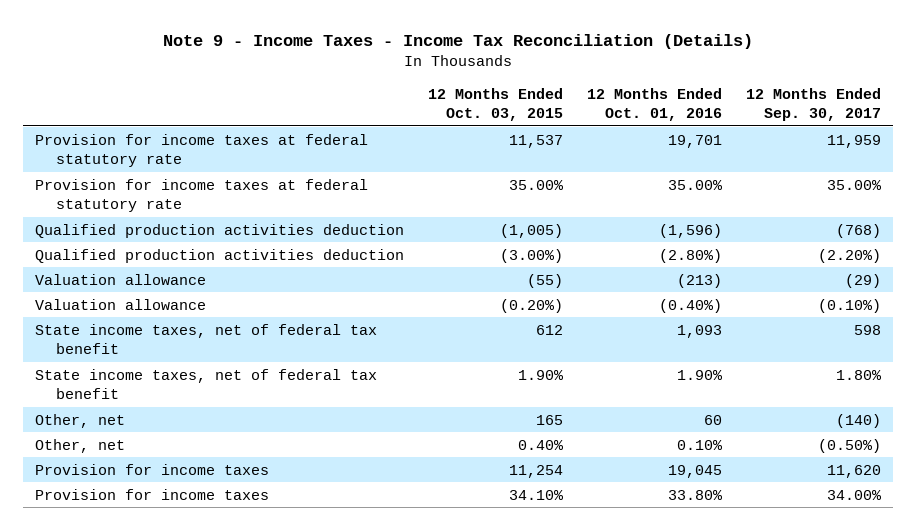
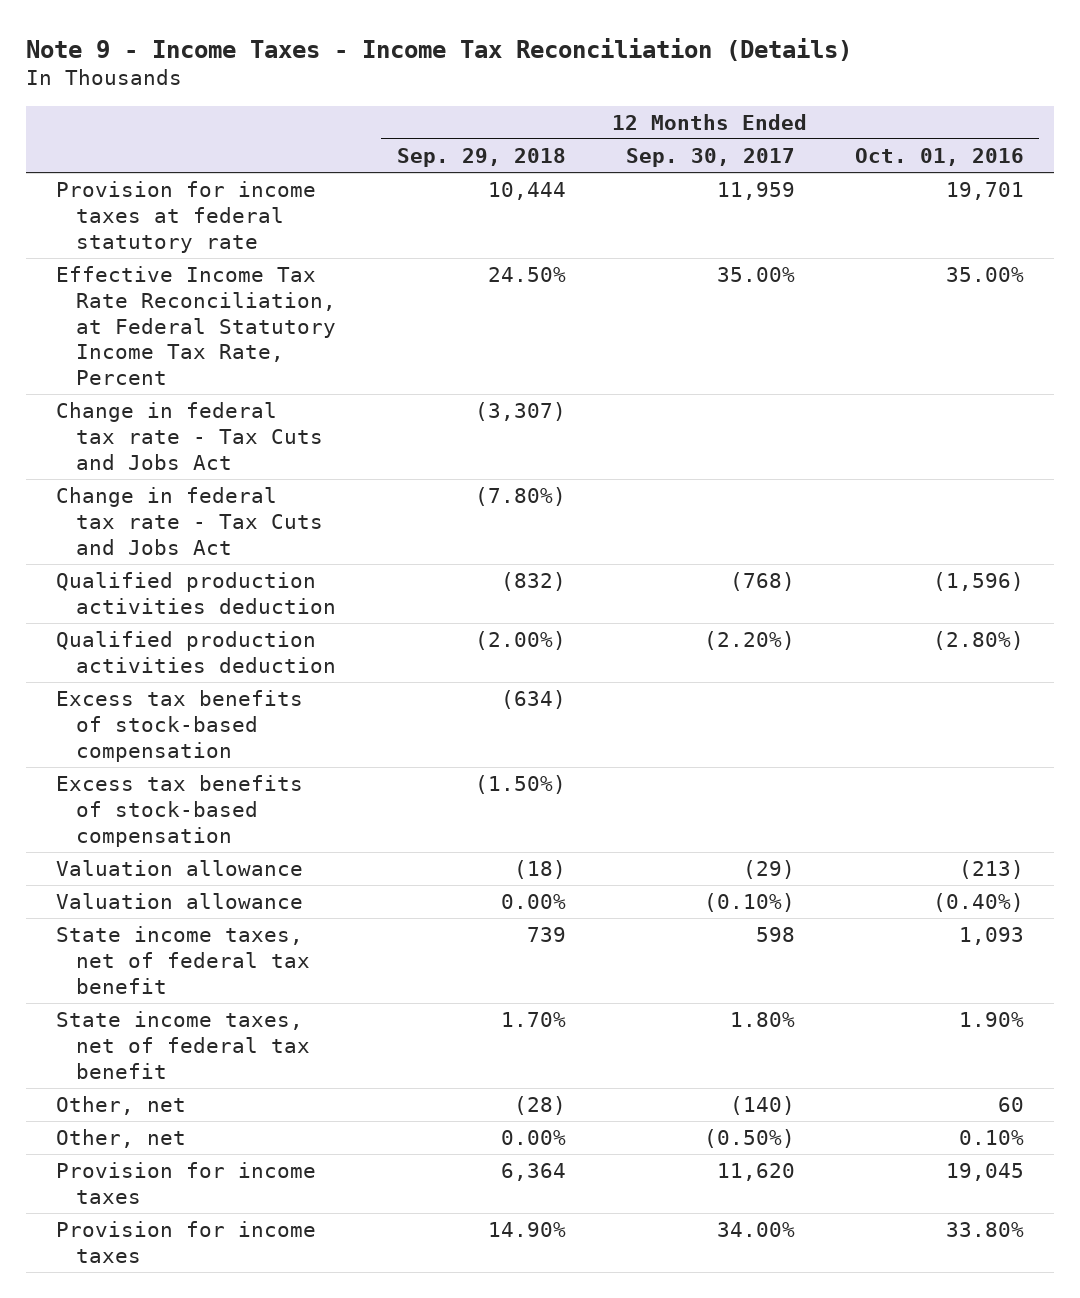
- | 12 Months Ended Oct. 03, 2015 | 12 Months Ended Oct. 01, 2016 | 12 Months Ended Sep. 30, 2017
+ | 12 Months Ended Sep. 29, 2018 | 12 Months Ended Sep. 30, 2017 | 12 Months Ended Oct. 01, 2016
- Provision for income taxes at federal statutory rate | 35.00% | 35.00% | 35.00%
+ Effective Income Tax Rate Reconciliation, at Federal Statutory Income Tax Rate, Percent | 24.50% | 35.00% | 35.00%
+ Change in federal tax rate - Tax Cuts and Jobs Act | (3,307) | |
+ Change in federal tax rate - Tax Cuts and Jobs Act | (7.80%) | |
+ Excess tax benefits of stock-based compensation | (634) | |
+ Excess tax benefits of stock-based compensation | (1.50%) | |

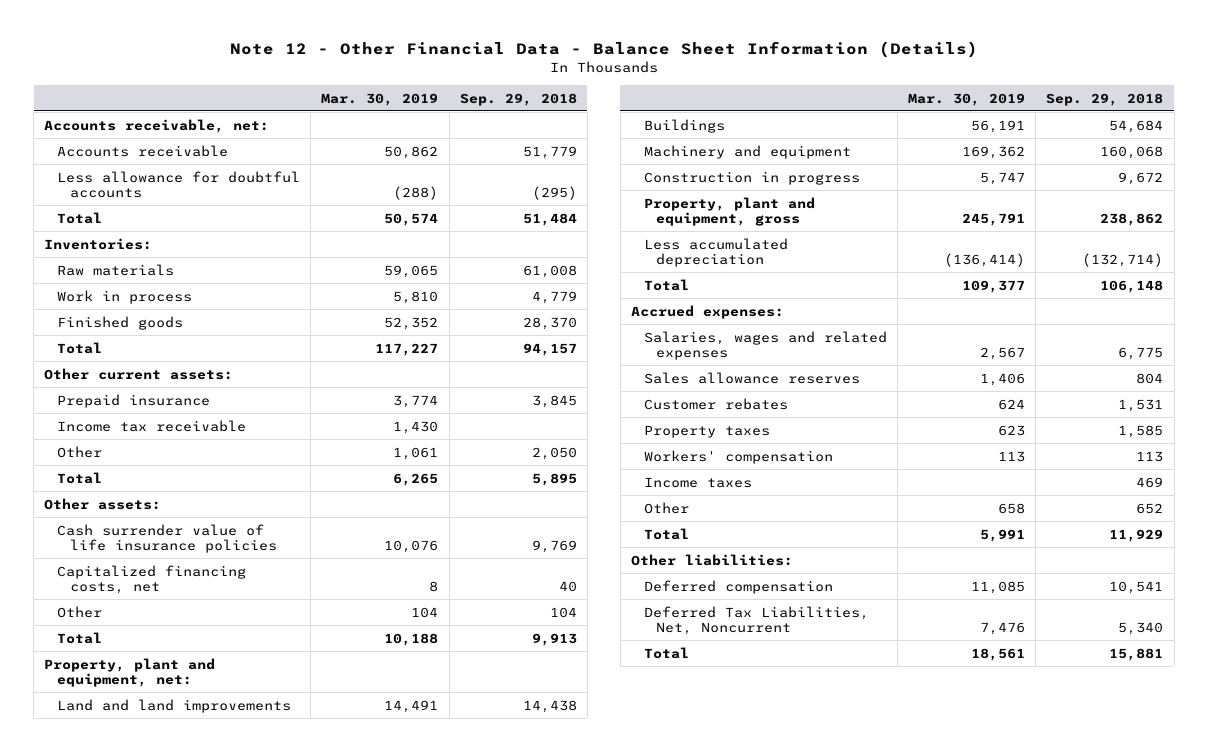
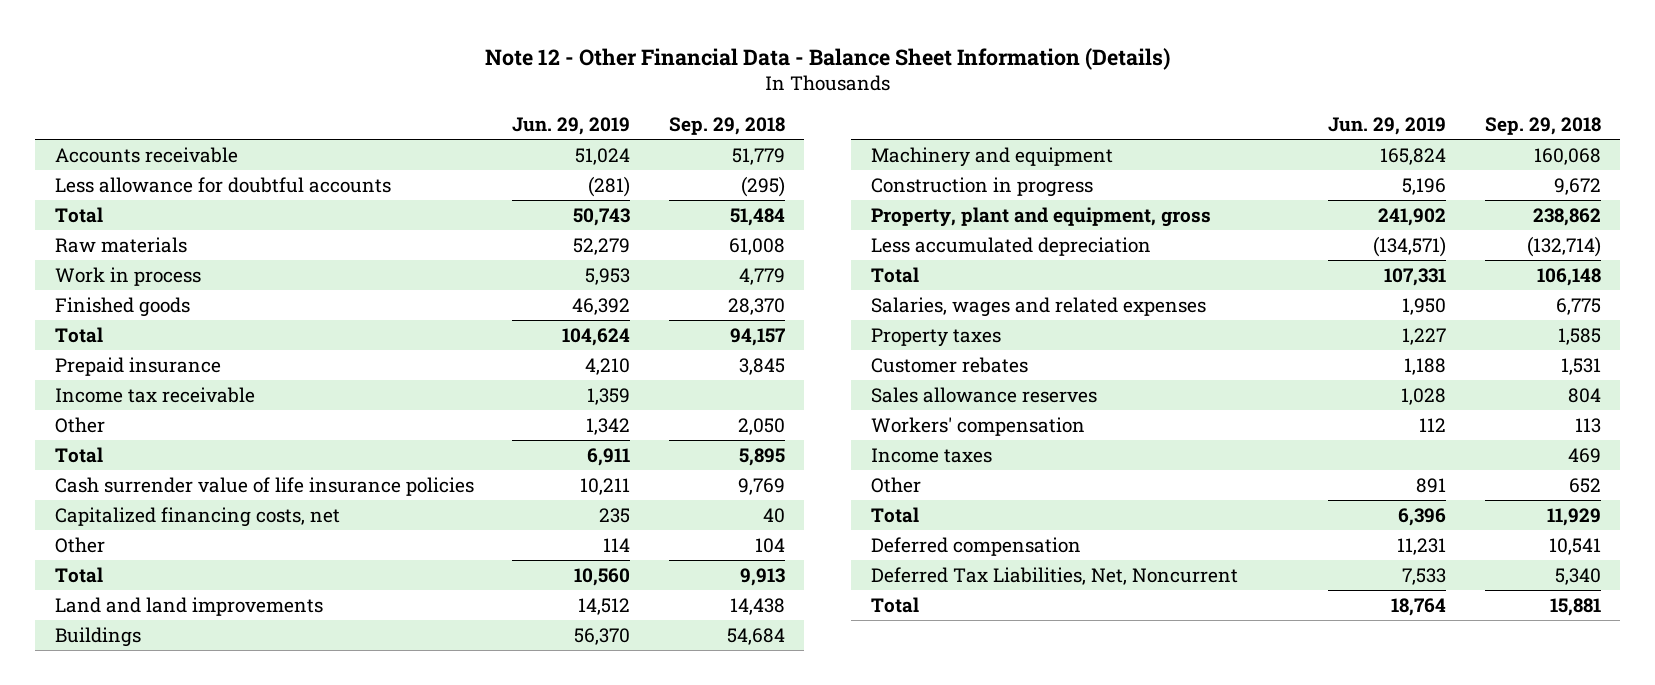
- | Mar. 30, 2019 | Sep. 29, 2018
+ | Jun. 29, 2019 | Sep. 29, 2018
- Accounts receivable, net:
- Inventories:
- Other current assets:
- Other assets:
- Property, plant and equipment, net:
- Accrued expenses:
moved down: Customer rebates | 1,188 | 1,531
moved down: Sales allowance reserves | 1,028 | 804
- Other liabilities:

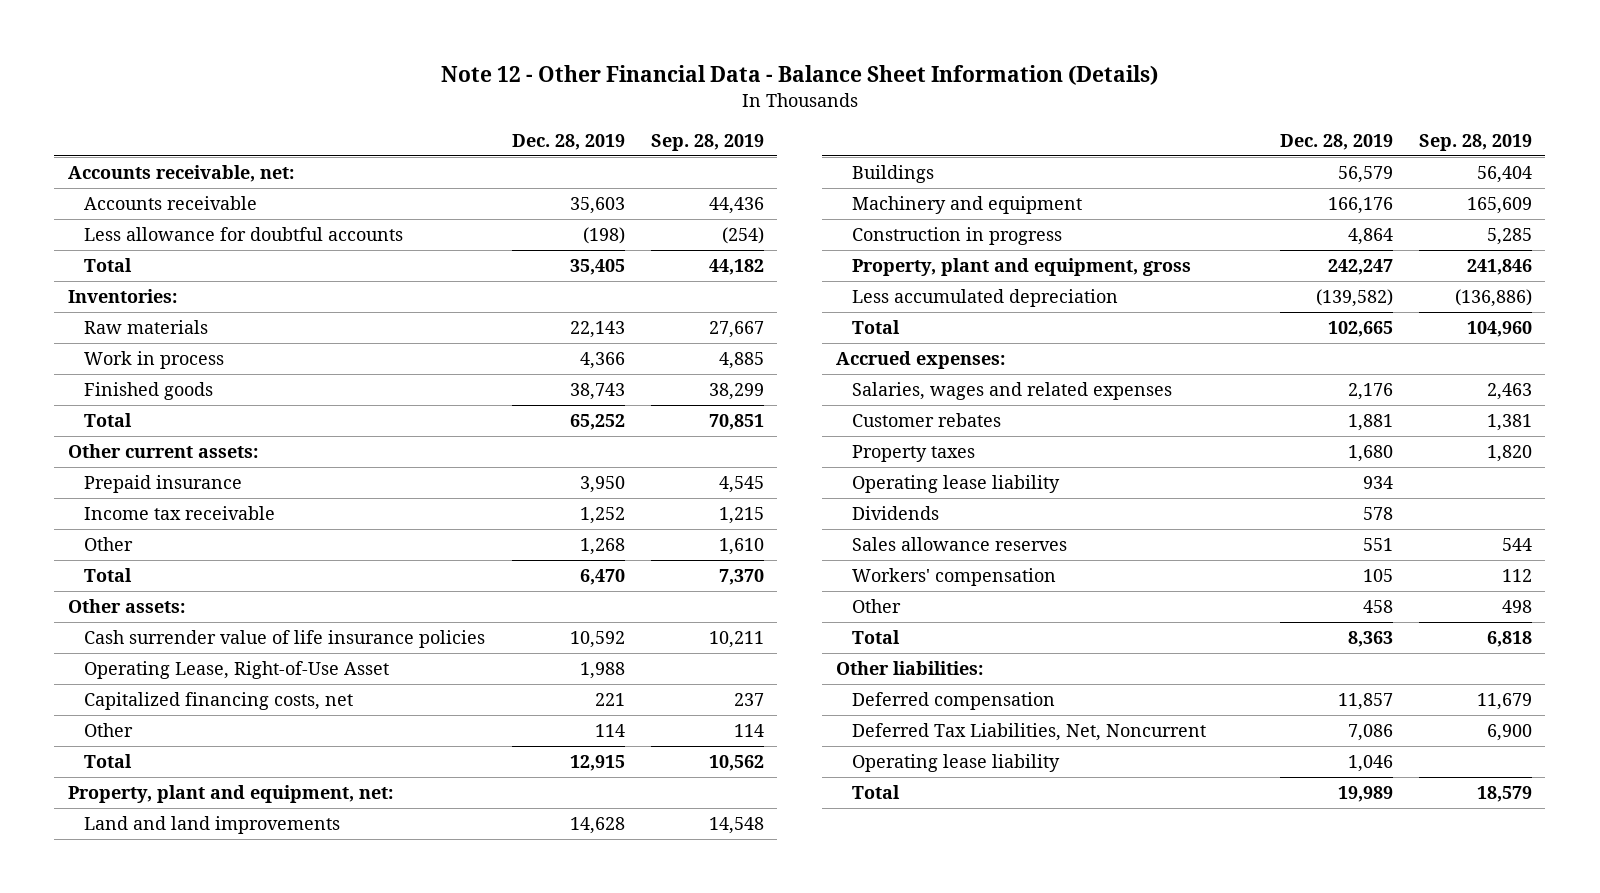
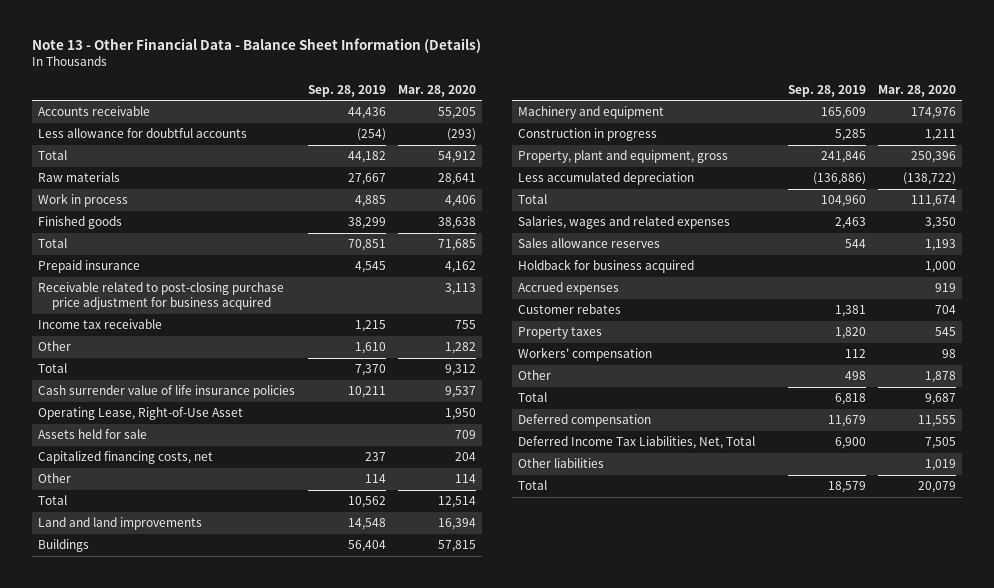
- Note 12 - Other Financial Data - Balance Sheet Information (Details)
+ Note 13 - Other Financial Data - Balance Sheet Information (Details)
- | Dec. 28, 2019 | Sep. 28, 2019
+ | Sep. 28, 2019 | Mar. 28, 2020
- Accounts receivable, net:
- Inventories:
- Other current assets:
+ Receivable related to post-closing purchase price adjustment for business acquired | | 3,113
- Other assets:
+ Assets held for sale | | 709
- Property, plant and equipment, net:
- Accrued expenses:
moved up: Sales allowance reserves | 544 | 1,193
+ Holdback for business acquired | | 1,000
+ Accrued expenses | | 919
- Operating lease liability | 934 |
- Dividends | 578 |
- Other liabilities:
- Deferred Tax Liabilities, Net, Noncurrent | 7,086 | 6,900
- Operating lease liability | 1,046 |
+ Deferred Income Tax Liabilities, Net, Total | 6,900 | 7,505
+ Other liabilities | | 1,019

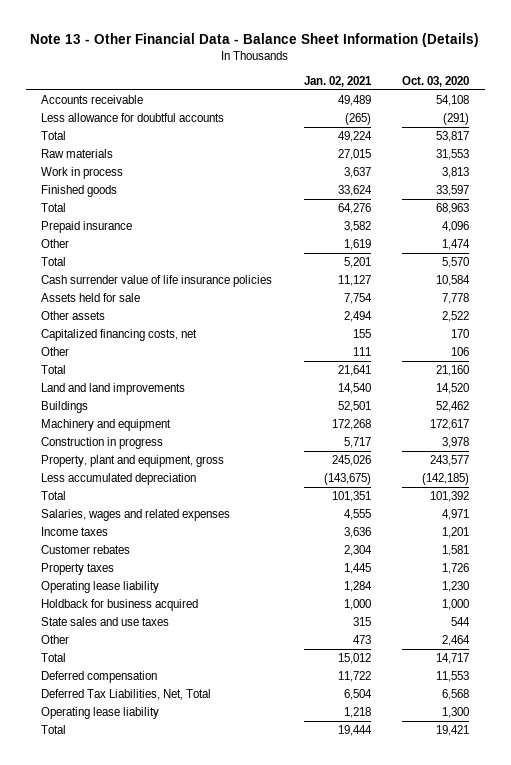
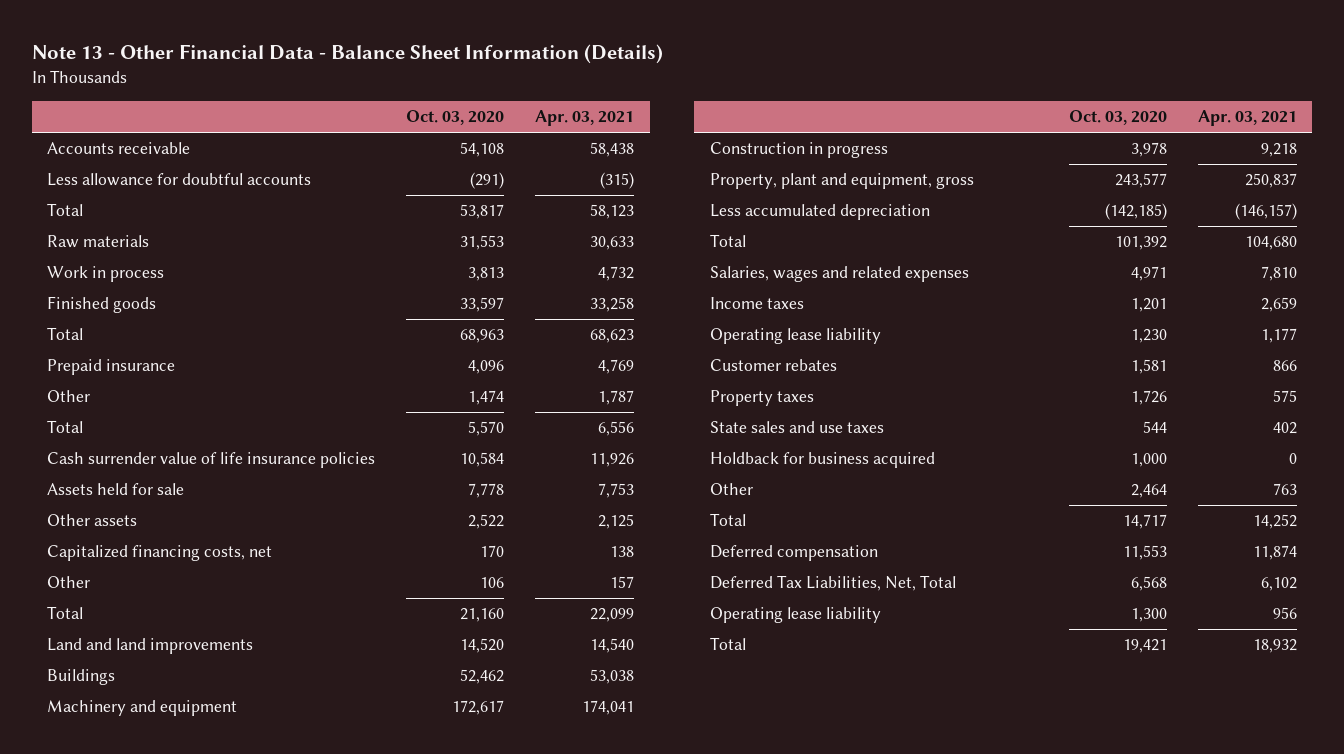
- | Jan. 02, 2021 | Oct. 03, 2020
+ | Oct. 03, 2020 | Apr. 03, 2021
moved up: Operating lease liability | 1,230 | 1,177
moved down: Holdback for business acquired | 1,000 | 0

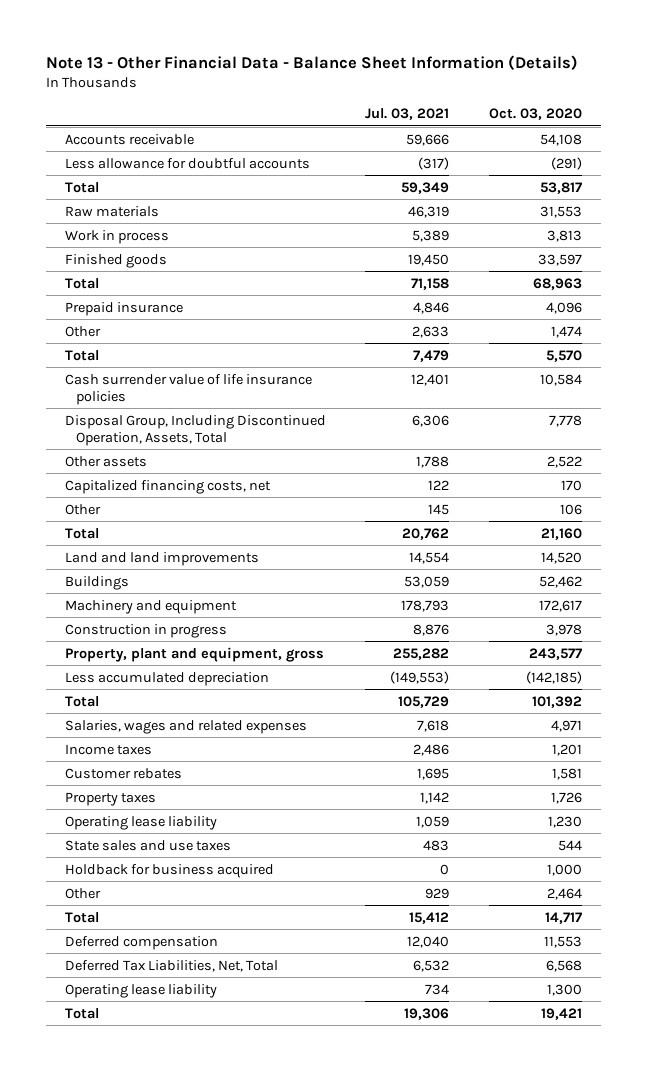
- | Oct. 03, 2020 | Apr. 03, 2021
+ | Jul. 03, 2021 | Oct. 03, 2020
- Assets held for sale | 7,778 | 7,753
+ Disposal Group, Including Discontinued Operation, Assets, Total | 6,306 | 7,778
moved down: Operating lease liability | 1,059 | 1,230

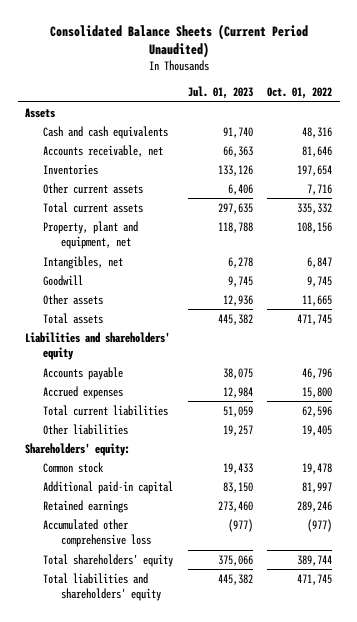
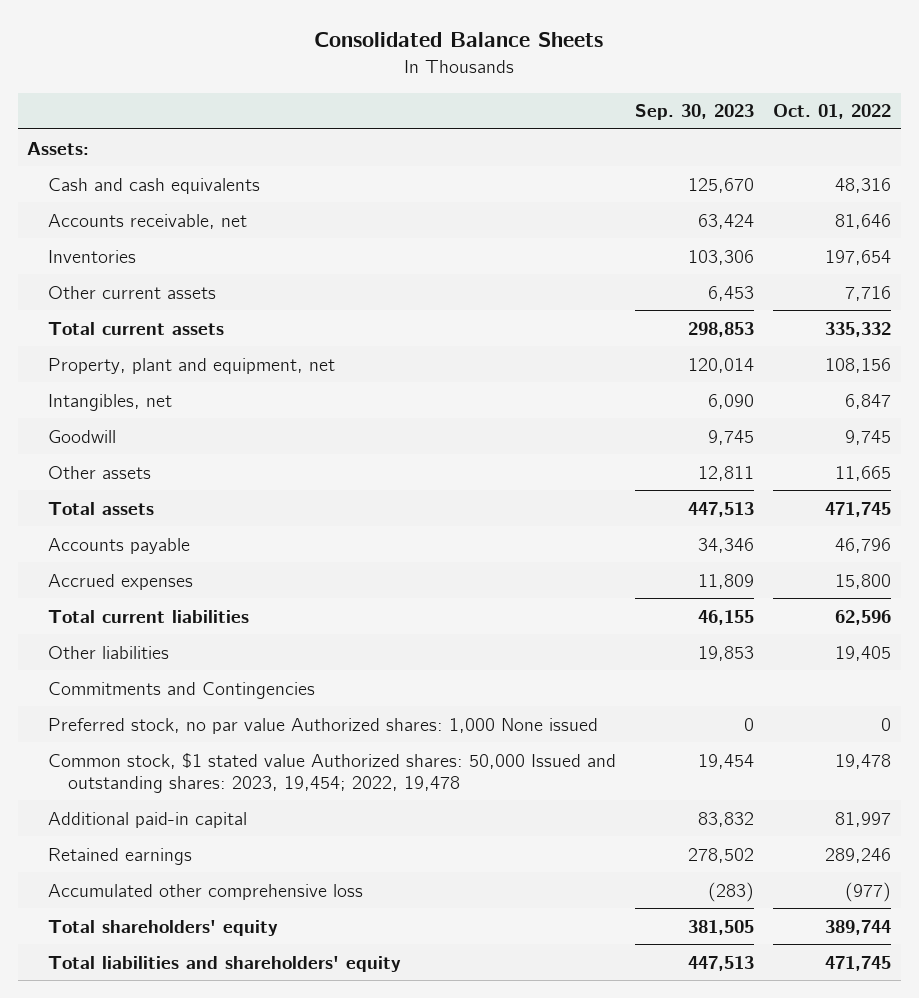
- Consolidated Balance Sheets (Current Period Unaudited)
+ Consolidated Balance Sheets
- | Jul. 01, 2023 | Oct. 01, 2022
+ | Sep. 30, 2023 | Oct. 01, 2022
- Assets
+ Assets:
- Liabilities and shareholders' equity
- Shareholders' equity:
- Common stock | 19,433 | 19,478
+ Commitments and Contingencies
+ Preferred stock, no par value Authorized shares: 1,000 None issued | 0 | 0
+ Common stock, $1 stated value Authorized shares: 50,000 Issued and outstanding shares: 2023, 19,454; 2022, 19,478 | 19,454 | 19,478

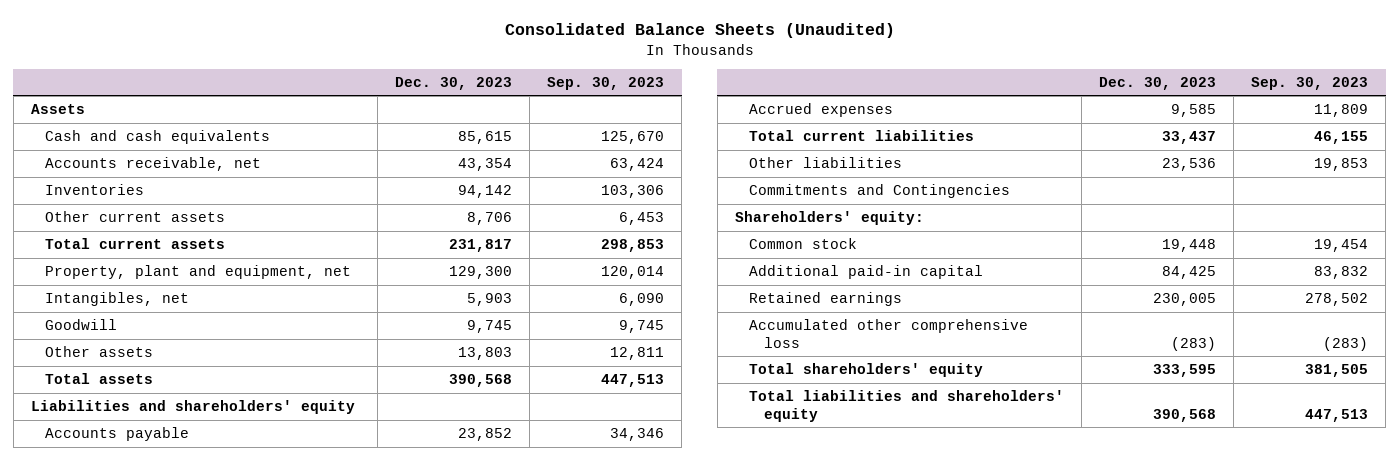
- Consolidated Balance Sheets
+ Consolidated Balance Sheets (Unaudited)
- | Sep. 30, 2023 | Oct. 01, 2022
+ | Dec. 30, 2023 | Sep. 30, 2023
- Assets:
+ Assets
+ Liabilities and shareholders' equity
- Preferred stock, no par value Authorized shares: 1,000 None issued | 0 | 0
- Common stock, $1 stated value Authorized shares: 50,000 Issued and outstanding shares: 2023, 19,454; 2022, 19,478 | 19,454 | 19,478
+ Shareholders' equity:
+ Common stock | 19,448 | 19,454

